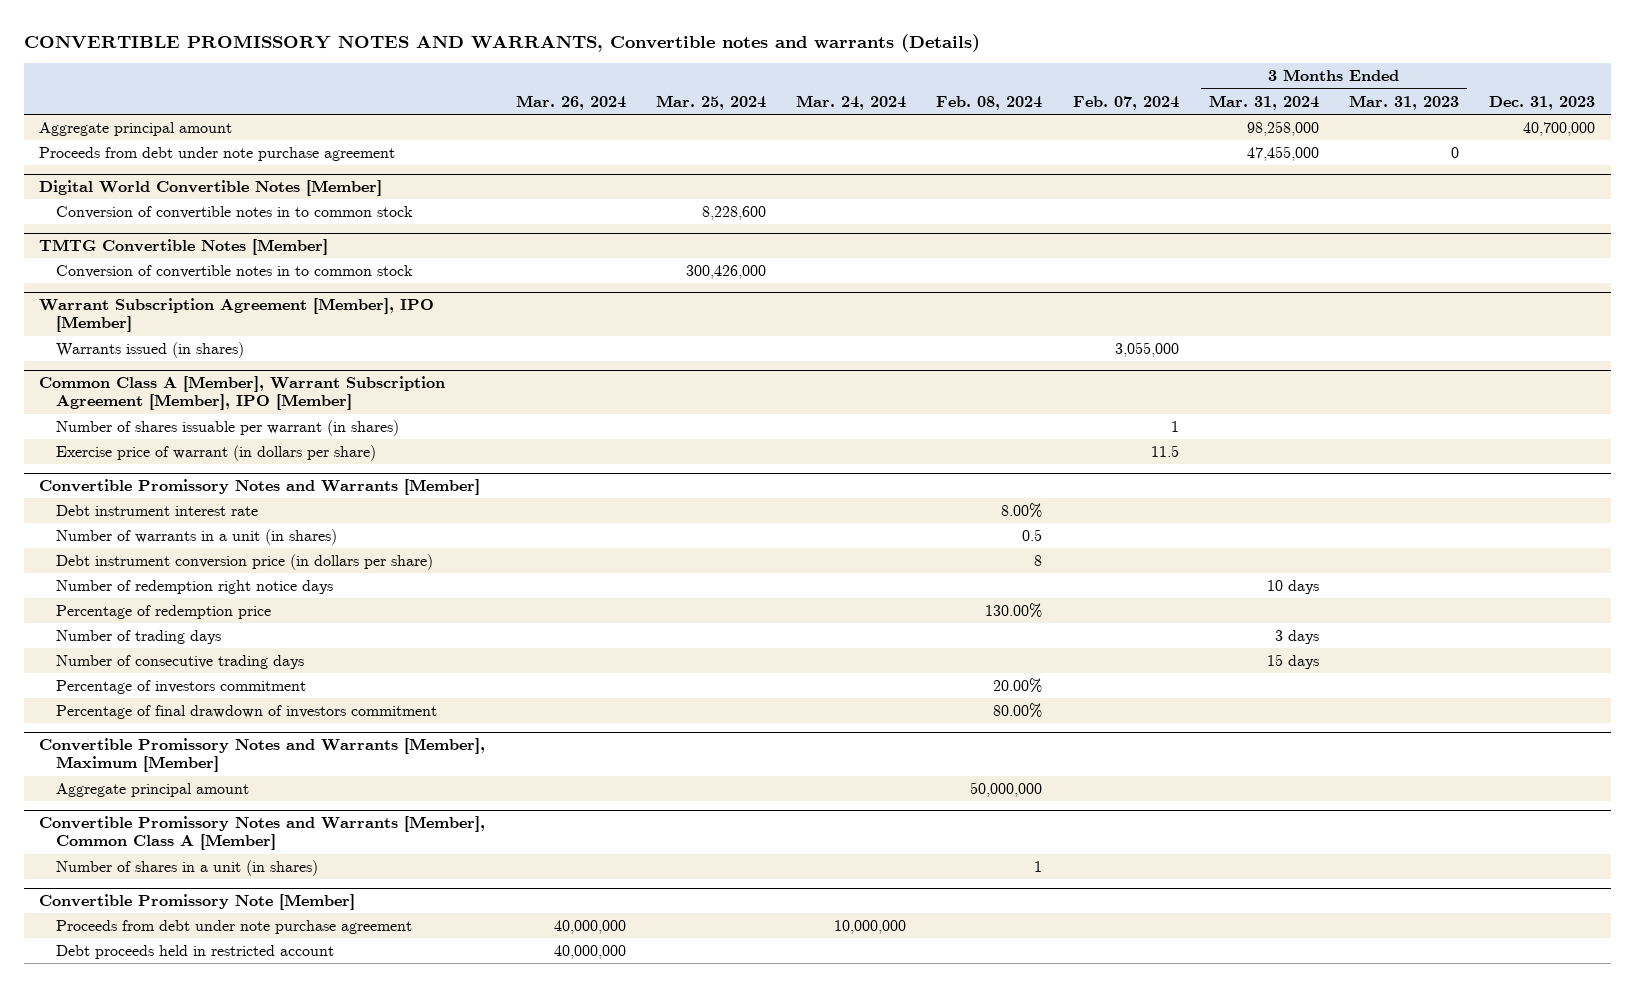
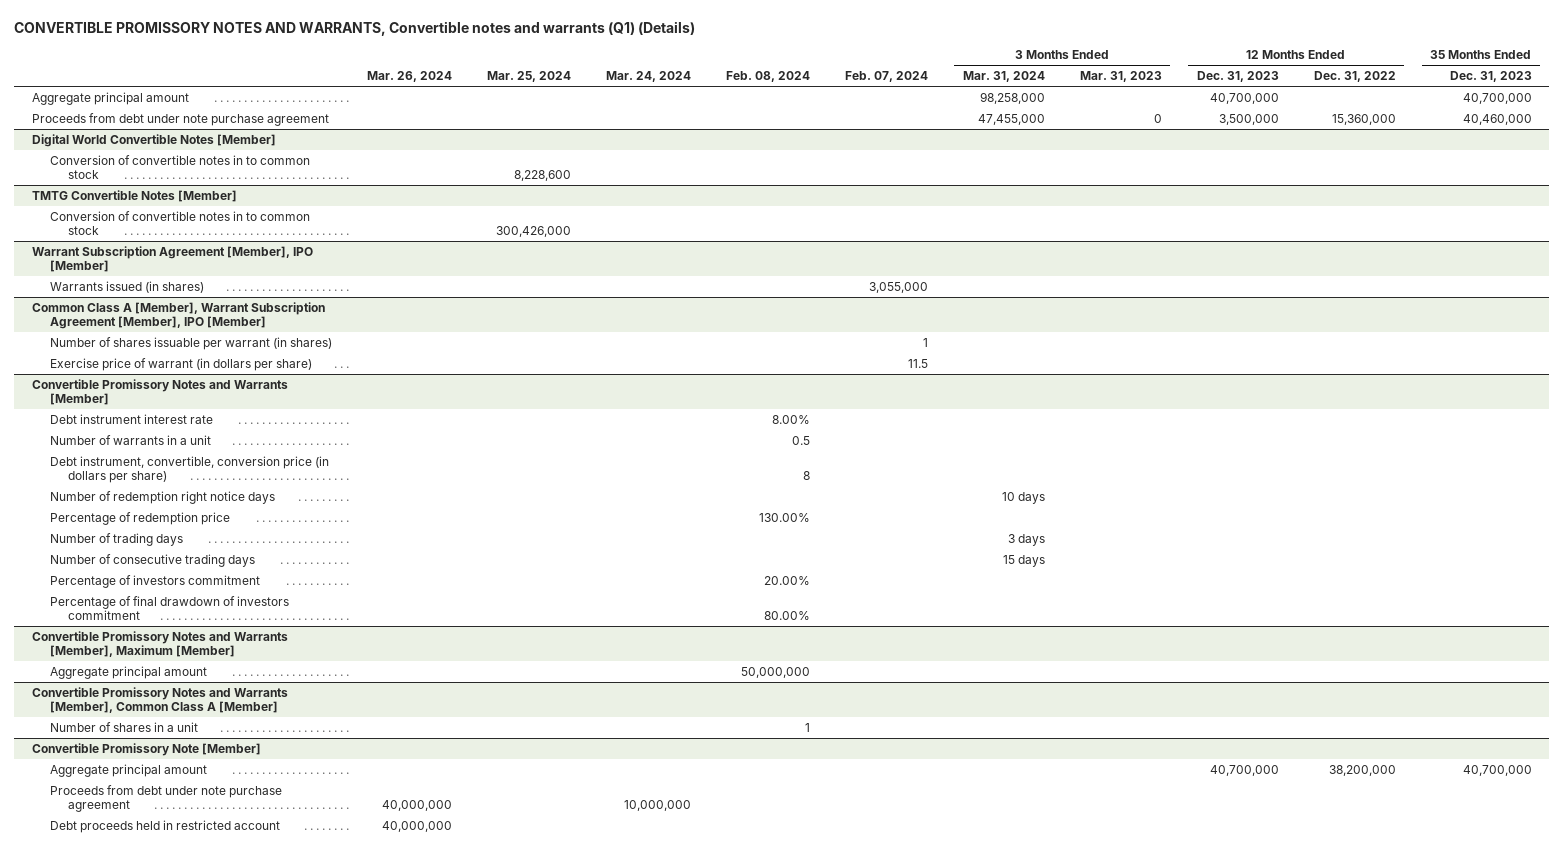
- CONVERTIBLE PROMISSORY NOTES AND WARRANTS, Convertible notes and warrants (Details)
+ CONVERTIBLE PROMISSORY NOTES AND WARRANTS, Convertible notes and warrants (Q1) (Details)
- | Mar. 26, 2024 | Mar. 25, 2024 | Mar. 24, 2024 | Feb. 08, 2024 | Feb. 07, 2024 | 3 Months Ended Mar. 31, 2024 | 3 Months Ended Mar. 31, 2023 | Dec. 31, 2023
+ | Mar. 26, 2024 | Mar. 25, 2024 | Mar. 24, 2024 | Feb. 08, 2024 | Feb. 07, 2024 | 3 Months Ended Mar. 31, 2024 | 3 Months Ended Mar. 31, 2023 | 12 Months Ended Dec. 31, 2023 | 12 Months Ended Dec. 31, 2022 | 35 Months Ended Dec. 31, 2023
@ Convertible Promissory Notes and Warrants [Member]
- Number of warrants in a unit (in shares) | | | | 0.5 | | | |
- Debt instrument conversion price (in dollars per share) | | | | 8 | | | |
+ Number of warrants in a unit | | | | 0.5 | | | | | |
+ Debt instrument, convertible, conversion price (in dollars per share) | | | | 8 | | | | | |
@ Convertible Promissory Notes and Warrants [Member], Common Class A [Member]
- Number of shares in a unit (in shares) | | | | 1 | | | |
+ Number of shares in a unit | | | | 1 | | | | | |
@ Convertible Promissory Note [Member]
+ Aggregate principal amount | | | | | | | | 40,700,000 | 38,200,000 | 40,700,000

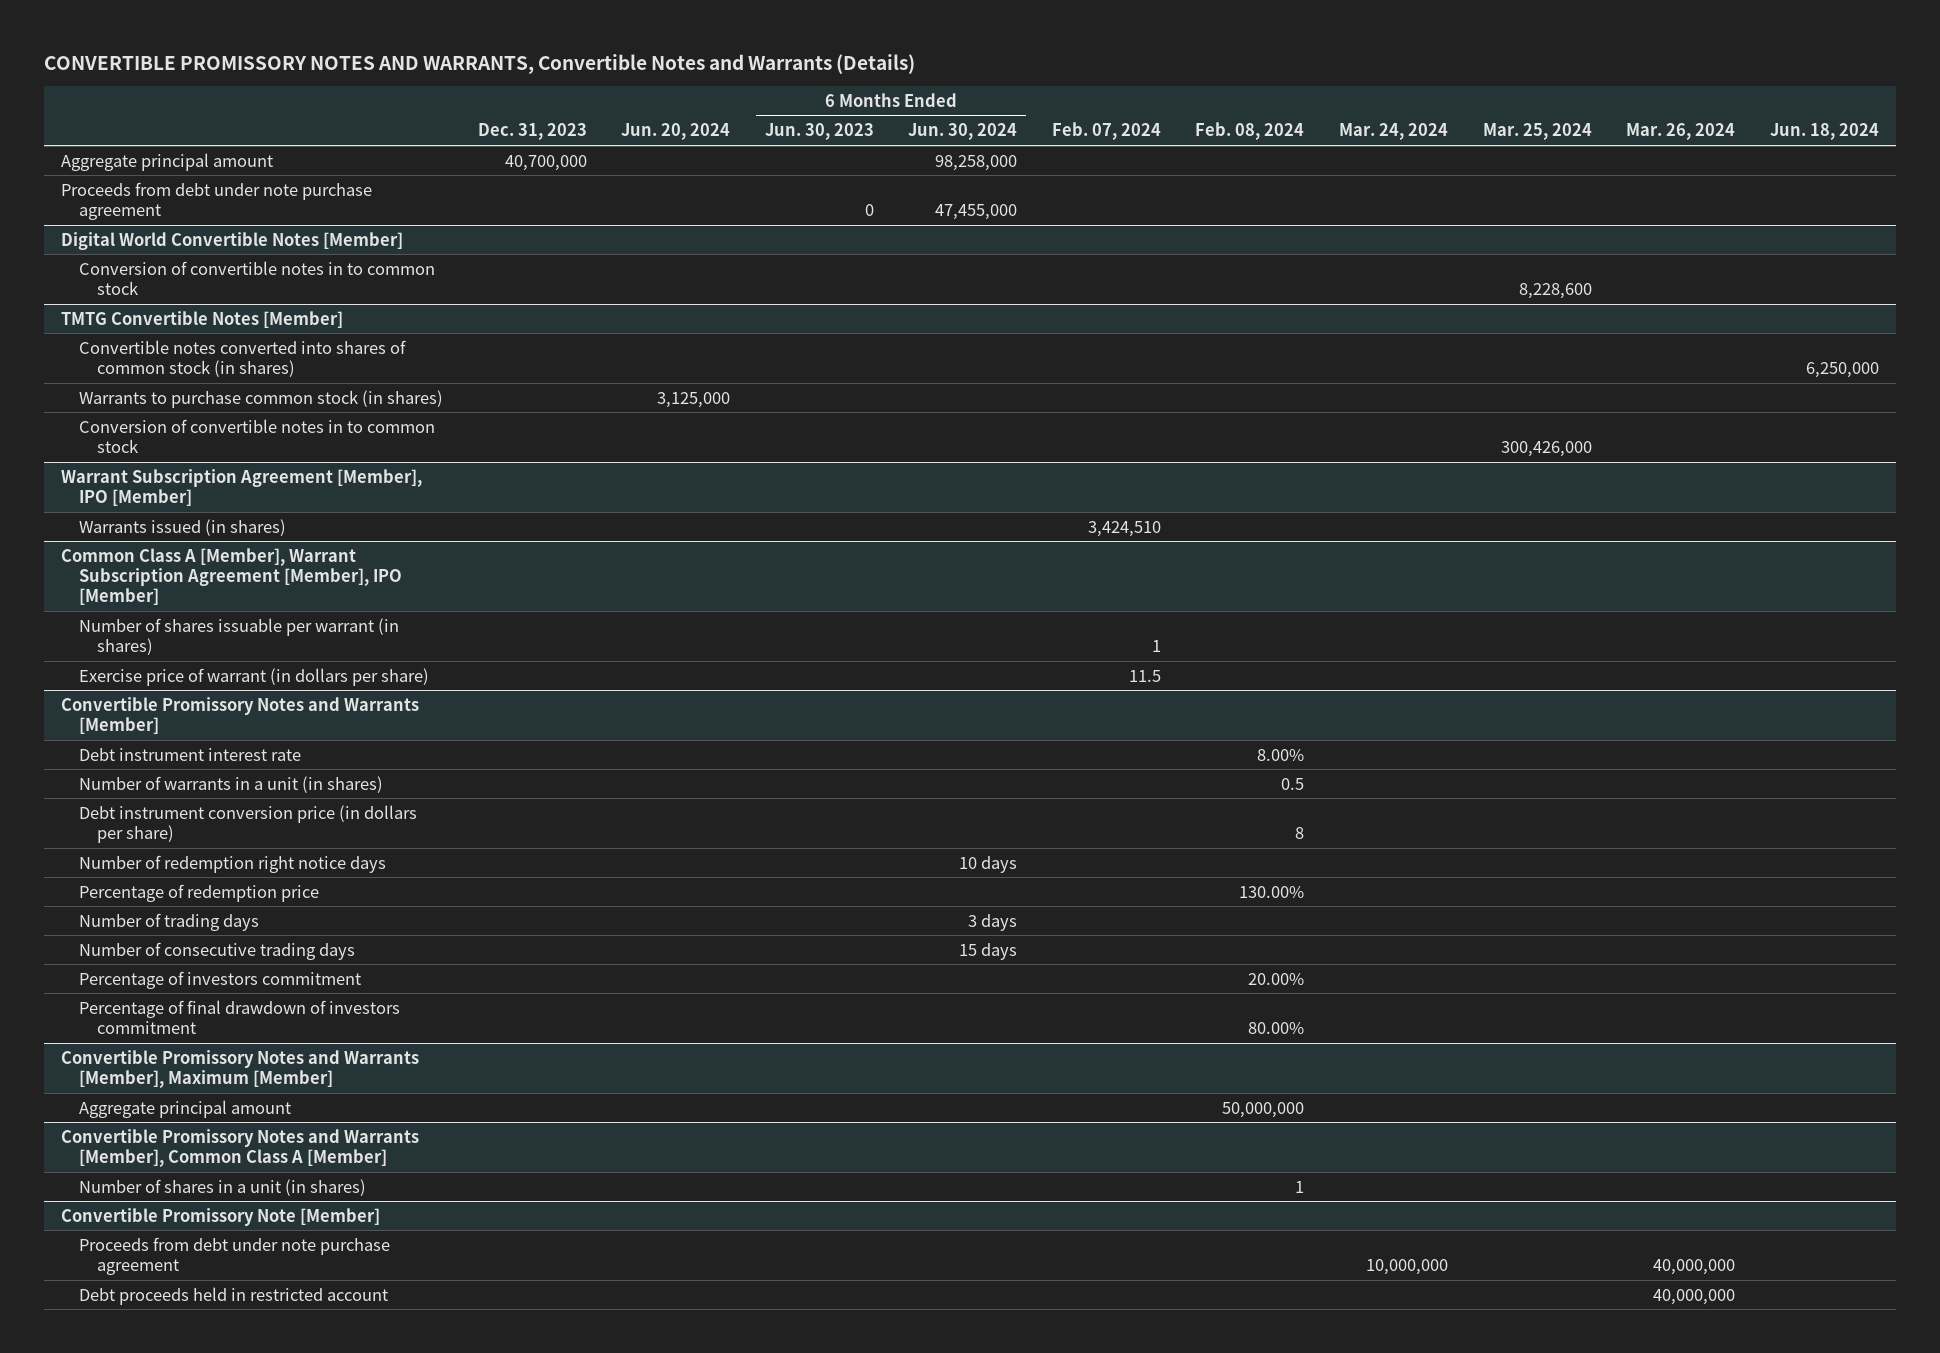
- CONVERTIBLE PROMISSORY NOTES AND WARRANTS, Convertible notes and warrants (Q1) (Details)
+ CONVERTIBLE PROMISSORY NOTES AND WARRANTS, Convertible Notes and Warrants (Details)
- | Mar. 26, 2024 | Mar. 25, 2024 | Mar. 24, 2024 | Feb. 08, 2024 | Feb. 07, 2024 | 3 Months Ended Mar. 31, 2024 | 3 Months Ended Mar. 31, 2023 | 12 Months Ended Dec. 31, 2023 | 12 Months Ended Dec. 31, 2022 | 35 Months Ended Dec. 31, 2023
+ | Dec. 31, 2023 | Jun. 20, 2024 | 6 Months Ended Jun. 30, 2023 | 6 Months Ended Jun. 30, 2024 | Feb. 07, 2024 | Feb. 08, 2024 | Mar. 24, 2024 | Mar. 25, 2024 | Mar. 26, 2024 | Jun. 18, 2024
@ TMTG Convertible Notes [Member]
+ Convertible notes converted into shares of common stock (in shares) | | | | | | | | | | 6,250,000
+ Warrants to purchase common stock (in shares) | | 3,125,000 | | | | | | | |
@ Warrant Subscription Agreement [Member], IPO [Member]
- Warrants issued (in shares) | | | | | 3,055,000 | | | | |
+ Warrants issued (in shares) | | | | | 3,424,510 | | | | |
@ Convertible Promissory Notes and Warrants [Member]
- Number of warrants in a unit | | | | 0.5 | | | | | |
- Debt instrument, convertible, conversion price (in dollars per share) | | | | 8 | | | | | |
+ Number of warrants in a unit (in shares) | | | | | | 0.5 | | | |
+ Debt instrument conversion price (in dollars per share) | | | | | | 8 | | | |
@ Convertible Promissory Notes and Warrants [Member], Common Class A [Member]
- Number of shares in a unit | | | | 1 | | | | | |
+ Number of shares in a unit (in shares) | | | | | | 1 | | | |
@ Convertible Promissory Note [Member]
- Aggregate principal amount | | | | | | | | 40,700,000 | 38,200,000 | 40,700,000

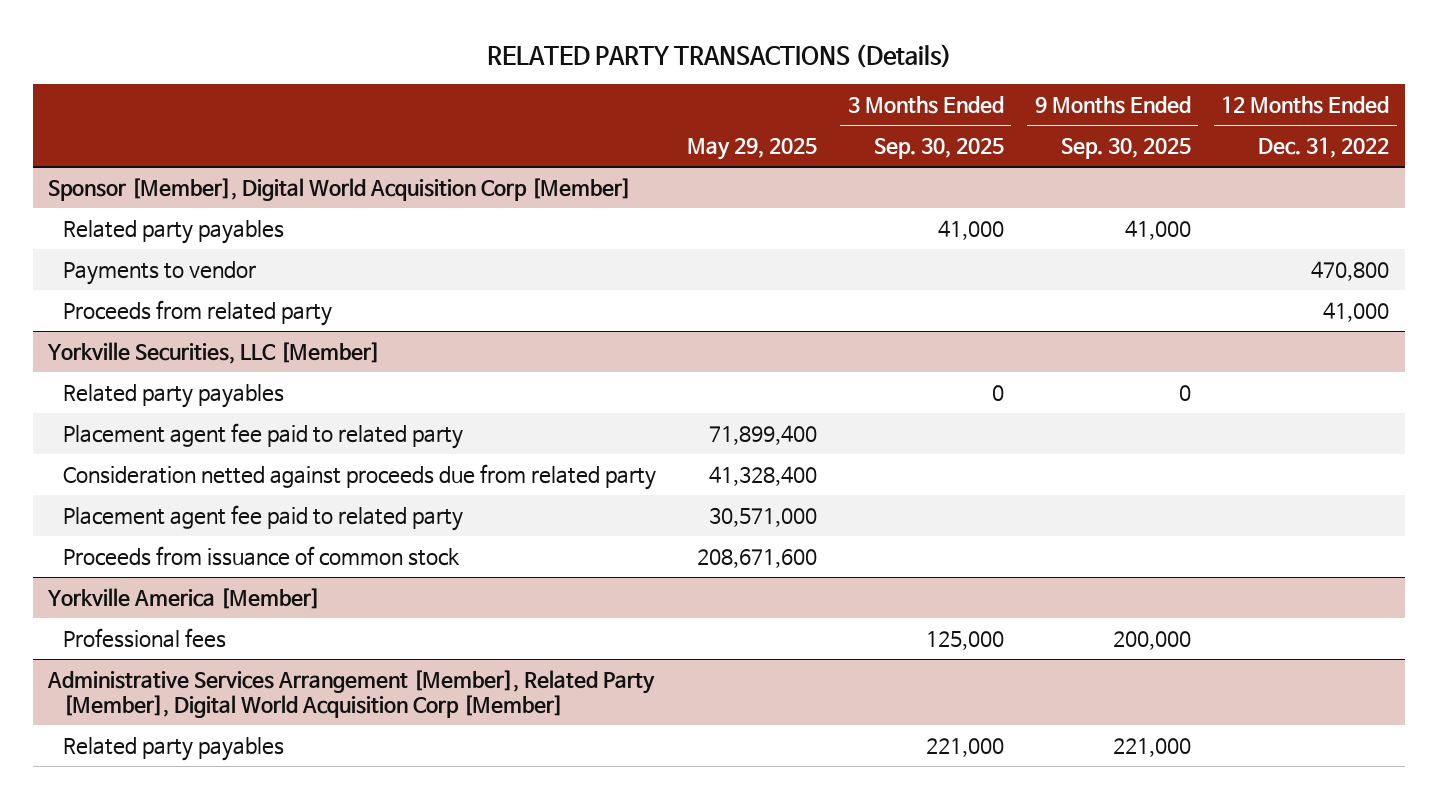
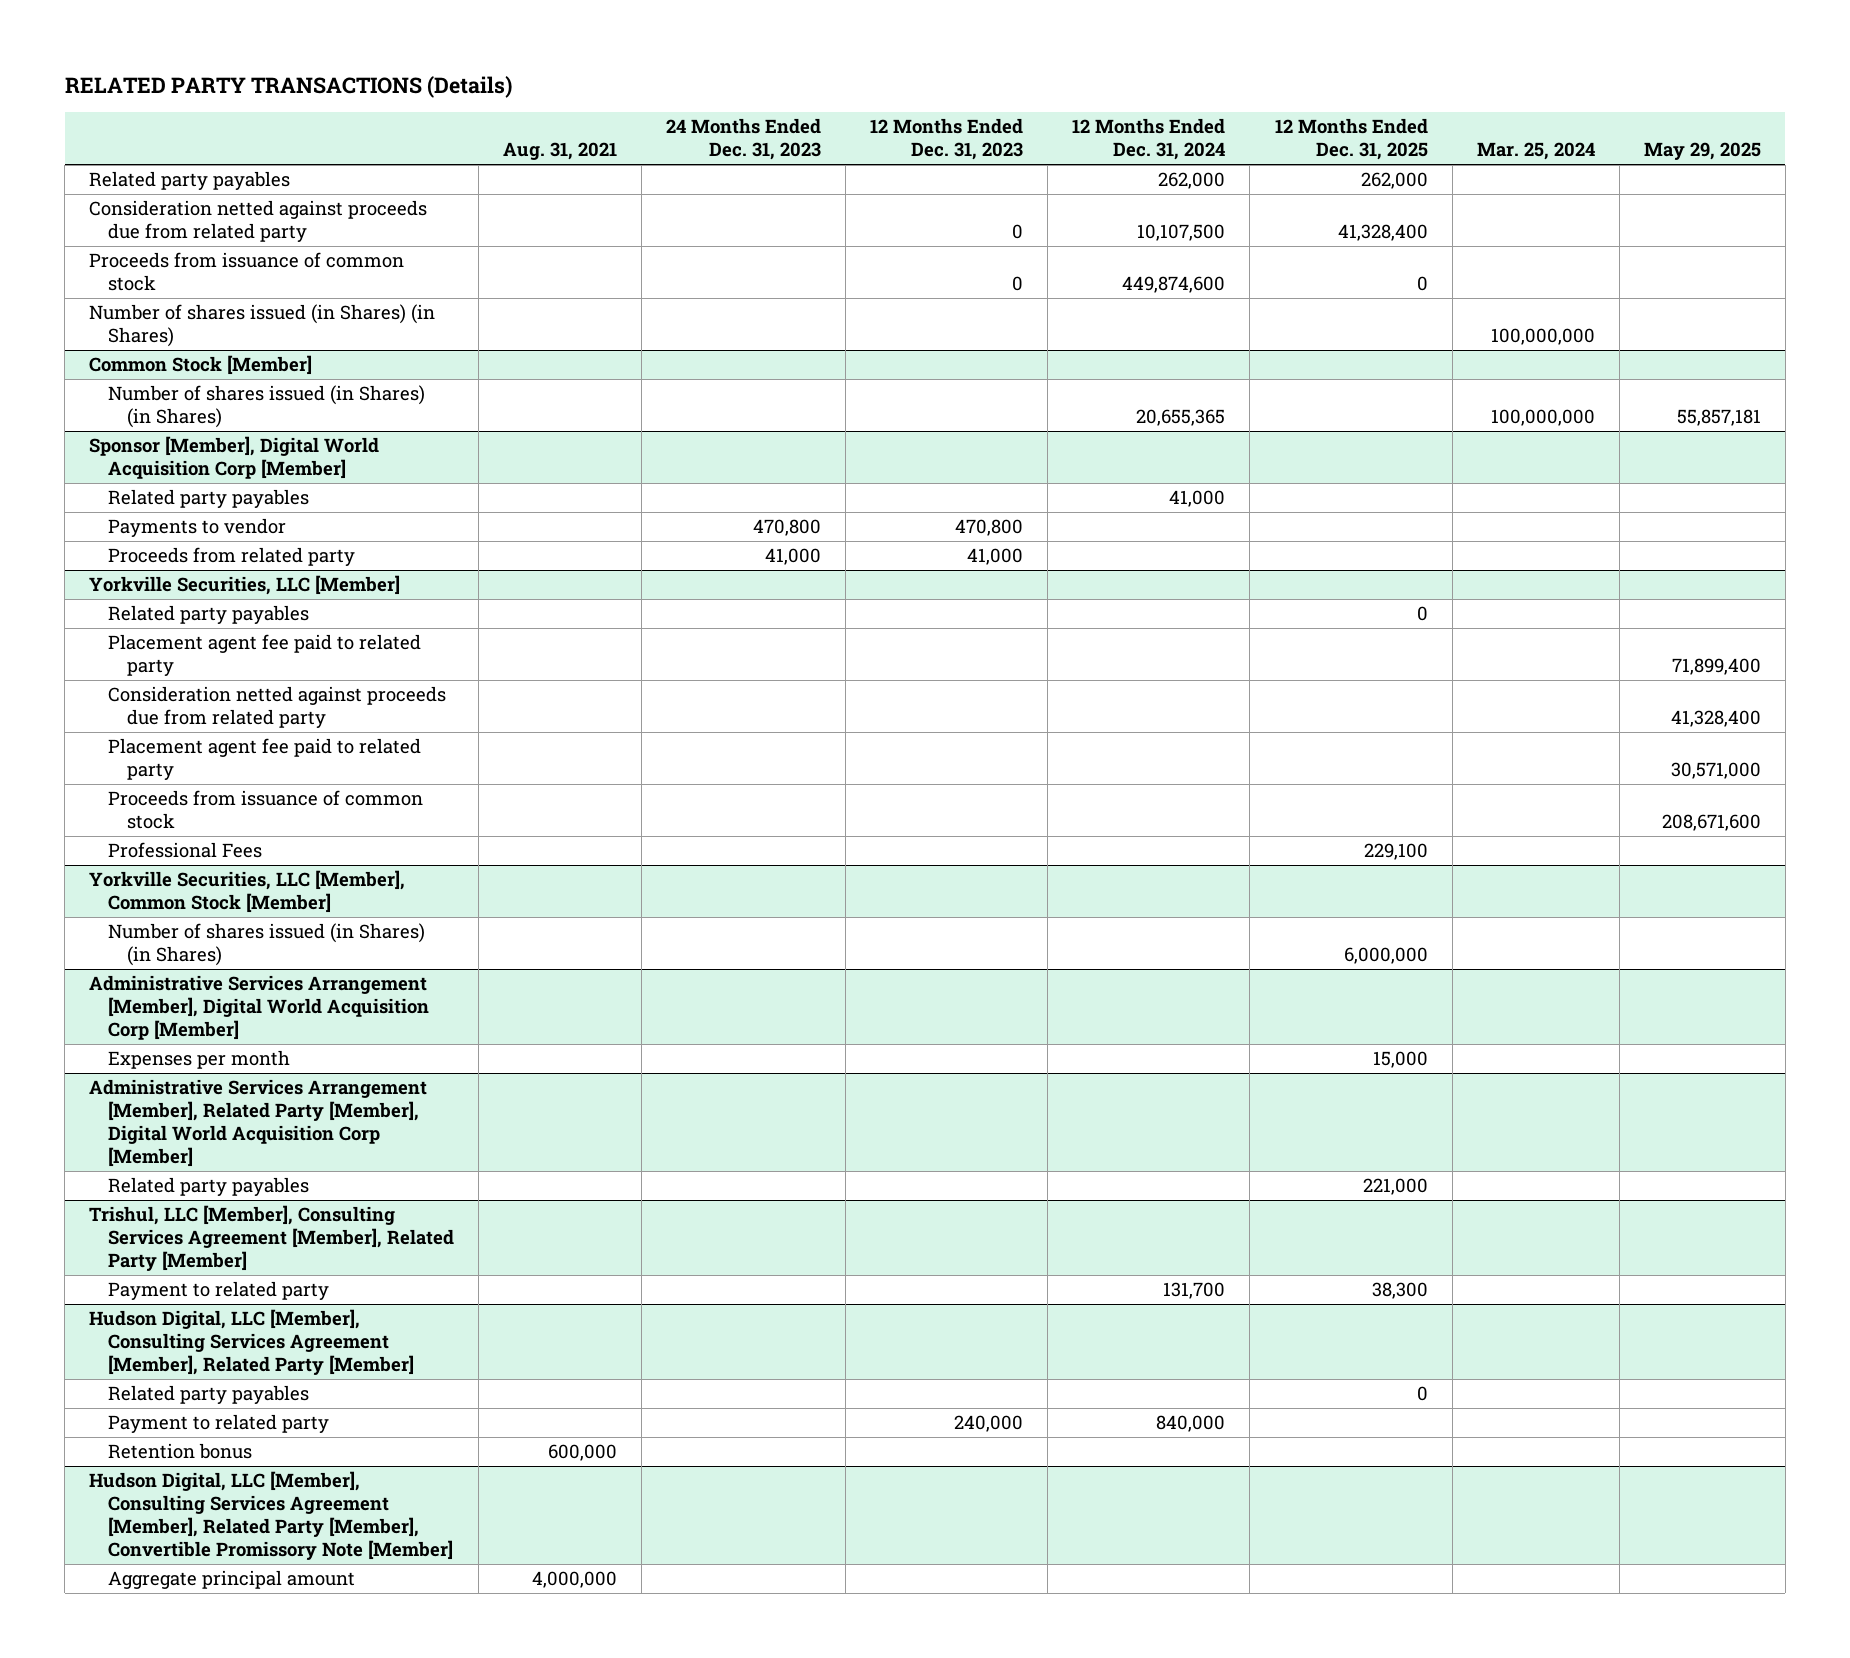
- | May 29, 2025 | 3 Months Ended Sep. 30, 2025 | 9 Months Ended Sep. 30, 2025 | 12 Months Ended Dec. 31, 2022
+ | Aug. 31, 2021 | 24 Months Ended Dec. 31, 2023 | 12 Months Ended Dec. 31, 2023 | 12 Months Ended Dec. 31, 2024 | 12 Months Ended Dec. 31, 2025 | Mar. 25, 2024 | May 29, 2025
+ Related party payables | | | | 262,000 | 262,000 | |
+ Consideration netted against proceeds due from related party | | | 0 | 10,107,500 | 41,328,400 | |
+ Proceeds from issuance of common stock | | | 0 | 449,874,600 | 0 | |
+ Number of shares issued (in Shares) (in Shares) | | | | | | 100,000,000 |
+ Common Stock [Member]
+ Number of shares issued (in Shares) (in Shares) | | | | 20,655,365 | | 100,000,000 | 55,857,181
- Yorkville America [Member]
- Professional fees | | 125,000 | 200,000 |
@ Yorkville Securities, LLC [Member]
+ Professional Fees | | | | | 229,100 | |
+ Yorkville Securities, LLC [Member], Common Stock [Member]
+ Number of shares issued (in Shares) (in Shares) | | | | | 6,000,000 | |
+ Administrative Services Arrangement [Member], Digital World Acquisition Corp [Member]
+ Expenses per month | | | | | 15,000 | |
+ Trishul, LLC [Member], Consulting Services Agreement [Member], Related Party [Member]
+ Payment to related party | | | | 131,700 | 38,300 | |
+ Hudson Digital, LLC [Member], Consulting Services Agreement [Member], Related Party [Member]
+ Related party payables | | | | | 0 | |
+ Payment to related party | | | 240,000 | 840,000 | | |
+ Retention bonus | 600,000 | | | | | |
+ Hudson Digital, LLC [Member], Consulting Services Agreement [Member], Related Party [Member], Convertible Promissory Note [Member]
+ Aggregate principal amount | 4,000,000 | | | | | |

